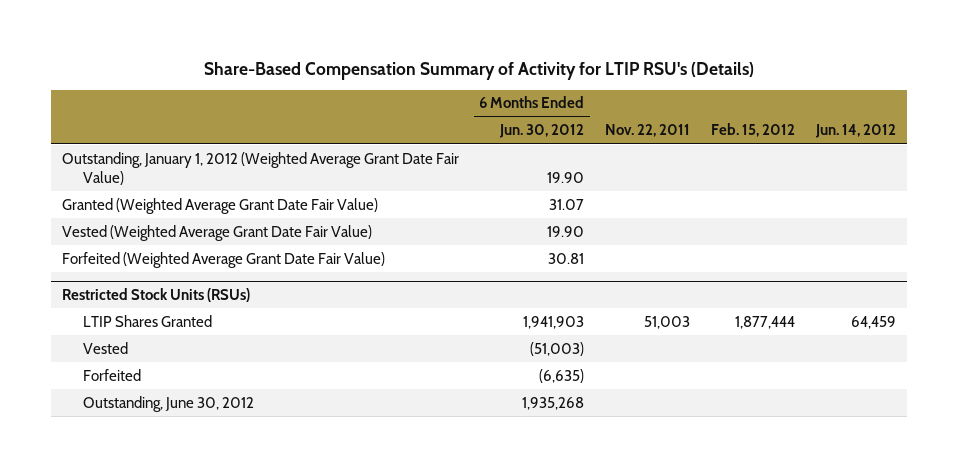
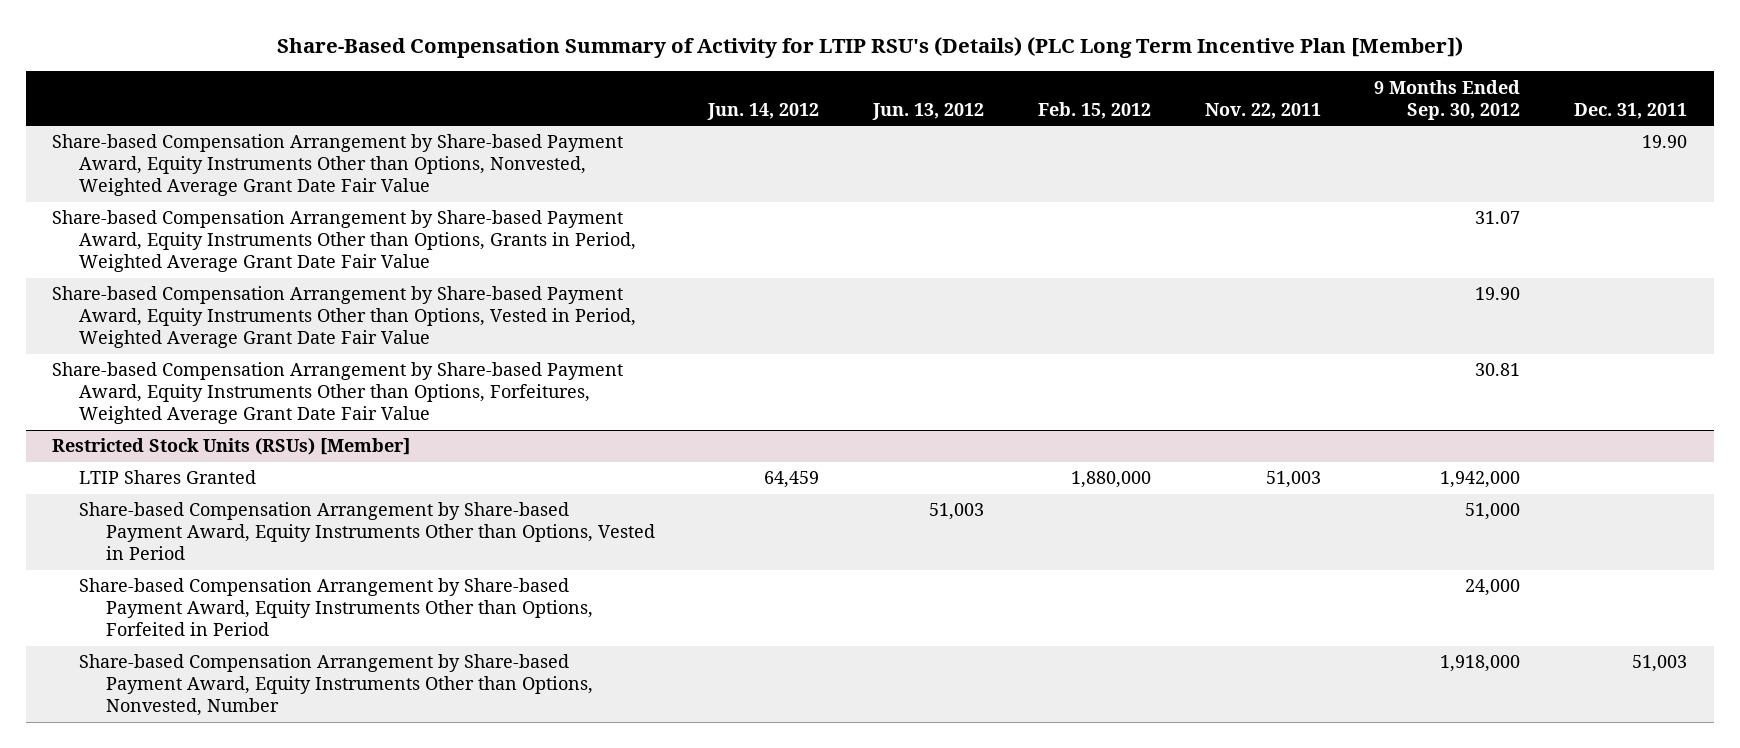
- Share-Based Compensation Summary of Activity for LTIP RSU's (Details)
+ Share-Based Compensation Summary of Activity for LTIP RSU's (Details) (PLC Long Term Incentive Plan [Member])
- | 6 Months Ended Jun. 30, 2012 | Nov. 22, 2011 | Feb. 15, 2012 | Jun. 14, 2012
+ | Jun. 14, 2012 | Jun. 13, 2012 | Feb. 15, 2012 | Nov. 22, 2011 | 9 Months Ended Sep. 30, 2012 | Dec. 31, 2011
- Outstanding, January 1, 2012 (Weighted Average Grant Date Fair Value) | 19.90 | | |
- Granted (Weighted Average Grant Date Fair Value) | 31.07 | | |
- Vested (Weighted Average Grant Date Fair Value) | 19.90 | | |
- Forfeited (Weighted Average Grant Date Fair Value) | 30.81 | | |
- Restricted Stock Units (RSUs)
- LTIP Shares Granted | 1,941,903 | 51,003 | 1,877,444 | 64,459
- Vested | (51,003) | | |
- Forfeited | (6,635) | | |
- Outstanding, June 30, 2012 | 1,935,268 | | |
+ Share-based Compensation Arrangement by Share-based Payment Award, Equity Instruments Other than Options, Nonvested, Weighted Average Grant Date Fair Value | | | | | | 19.90
+ Share-based Compensation Arrangement by Share-based Payment Award, Equity Instruments Other than Options, Grants in Period, Weighted Average Grant Date Fair Value | | | | | 31.07 |
+ Share-based Compensation Arrangement by Share-based Payment Award, Equity Instruments Other than Options, Vested in Period, Weighted Average Grant Date Fair Value | | | | | 19.90 |
+ Share-based Compensation Arrangement by Share-based Payment Award, Equity Instruments Other than Options, Forfeitures, Weighted Average Grant Date Fair Value | | | | | 30.81 |
+ Restricted Stock Units (RSUs) [Member]
+ LTIP Shares Granted | 64,459 | | 1,880,000 | 51,003 | 1,942,000 |
+ Share-based Compensation Arrangement by Share-based Payment Award, Equity Instruments Other than Options, Vested in Period | | 51,003 | | | 51,000 |
+ Share-based Compensation Arrangement by Share-based Payment Award, Equity Instruments Other than Options, Forfeited in Period | | | | | 24,000 |
+ Share-based Compensation Arrangement by Share-based Payment Award, Equity Instruments Other than Options, Nonvested, Number | | | | | 1,918,000 | 51,003

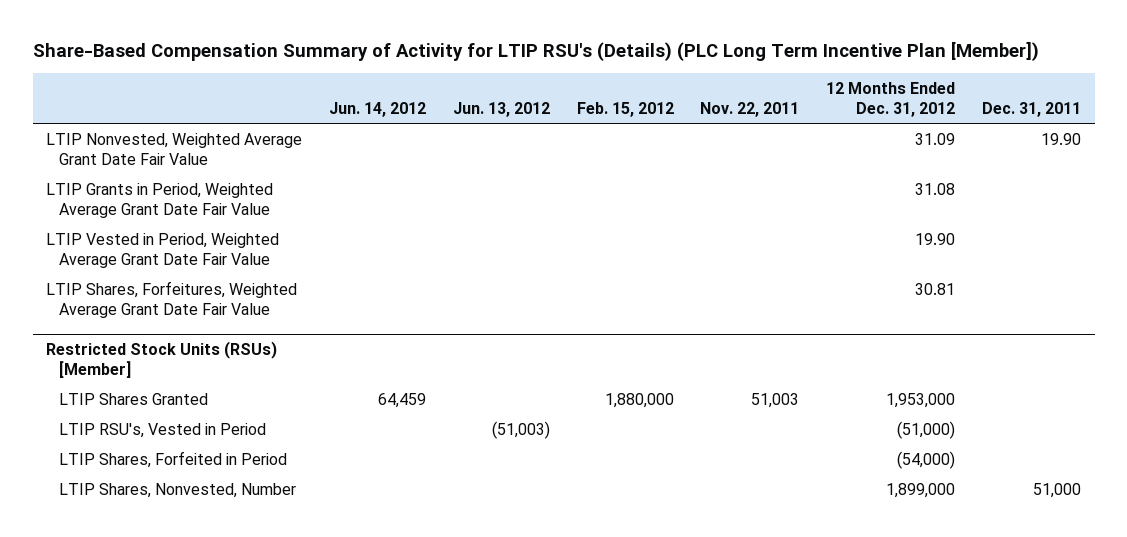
- | Jun. 14, 2012 | Jun. 13, 2012 | Feb. 15, 2012 | Nov. 22, 2011 | 9 Months Ended Sep. 30, 2012 | Dec. 31, 2011
+ | Jun. 14, 2012 | Jun. 13, 2012 | Feb. 15, 2012 | Nov. 22, 2011 | 12 Months Ended Dec. 31, 2012 | Dec. 31, 2011
- Share-based Compensation Arrangement by Share-based Payment Award, Equity Instruments Other than Options, Nonvested, Weighted Average Grant Date Fair Value | | | | | | 19.90
- Share-based Compensation Arrangement by Share-based Payment Award, Equity Instruments Other than Options, Grants in Period, Weighted Average Grant Date Fair Value | | | | | 31.07 |
- Share-based Compensation Arrangement by Share-based Payment Award, Equity Instruments Other than Options, Vested in Period, Weighted Average Grant Date Fair Value | | | | | 19.90 |
- Share-based Compensation Arrangement by Share-based Payment Award, Equity Instruments Other than Options, Forfeitures, Weighted Average Grant Date Fair Value | | | | | 30.81 |
+ LTIP Nonvested, Weighted Average Grant Date Fair Value | | | | | 31.09 | 19.90
+ LTIP Grants in Period, Weighted Average Grant Date Fair Value | | | | | 31.08 |
+ LTIP Vested in Period, Weighted Average Grant Date Fair Value | | | | | 19.90 |
+ LTIP Shares, Forfeitures, Weighted Average Grant Date Fair Value | | | | | 30.81 |
@ Restricted Stock Units (RSUs) [Member]
- Share-based Compensation Arrangement by Share-based Payment Award, Equity Instruments Other than Options, Vested in Period | | 51,003 | | | 51,000 |
- Share-based Compensation Arrangement by Share-based Payment Award, Equity Instruments Other than Options, Forfeited in Period | | | | | 24,000 |
- Share-based Compensation Arrangement by Share-based Payment Award, Equity Instruments Other than Options, Nonvested, Number | | | | | 1,918,000 | 51,003
+ LTIP RSU's, Vested in Period | | (51,003) | | | (51,000) |
+ LTIP Shares, Forfeited in Period | | | | | (54,000) |
+ LTIP Shares, Nonvested, Number | | | | | 1,899,000 | 51,000

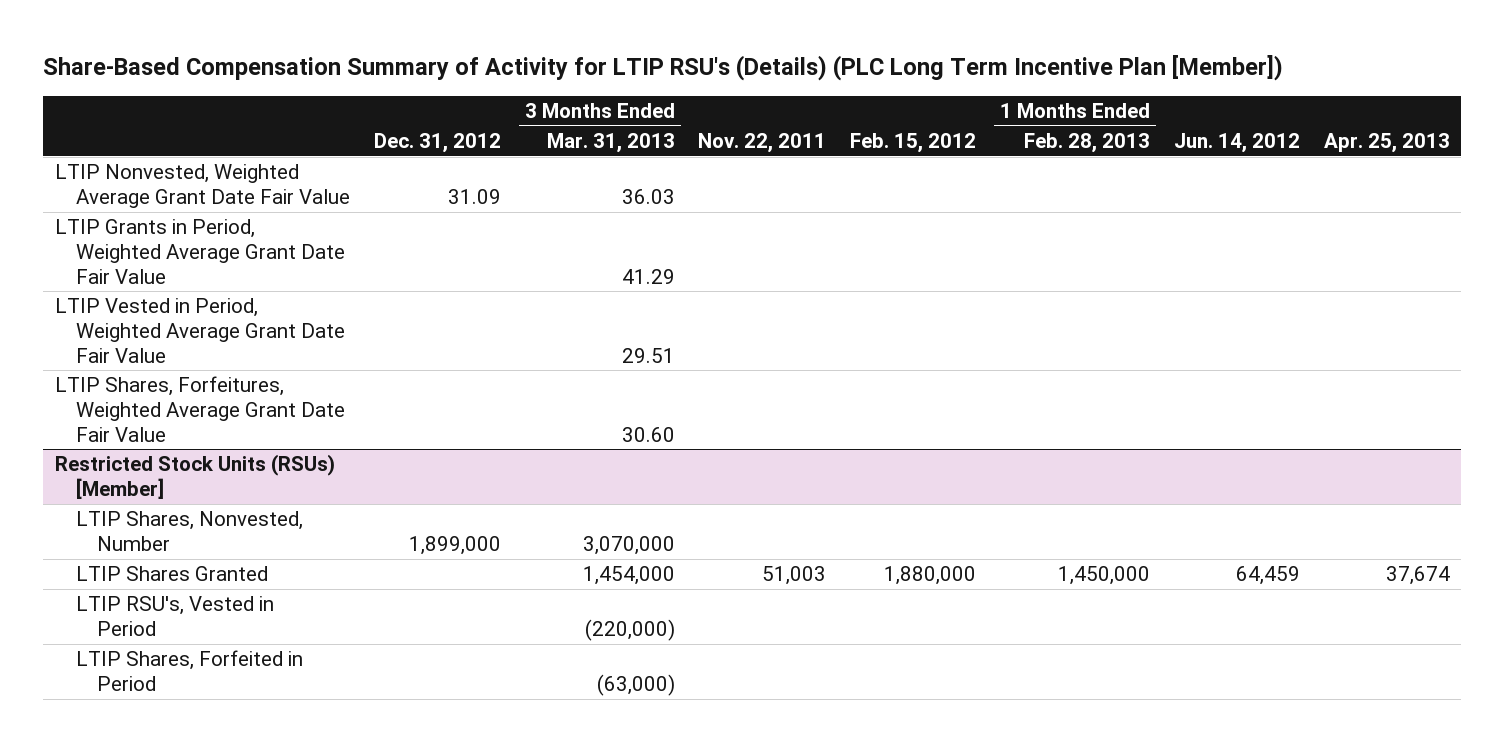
- | Jun. 14, 2012 | Jun. 13, 2012 | Feb. 15, 2012 | Nov. 22, 2011 | 12 Months Ended Dec. 31, 2012 | Dec. 31, 2011
+ | Dec. 31, 2012 | 3 Months Ended Mar. 31, 2013 | Nov. 22, 2011 | Feb. 15, 2012 | 1 Months Ended Feb. 28, 2013 | Jun. 14, 2012 | Apr. 25, 2013
@ Restricted Stock Units (RSUs) [Member]
moved up: LTIP Shares, Nonvested, Number | 1,899,000 | 3,070,000 | | | | |

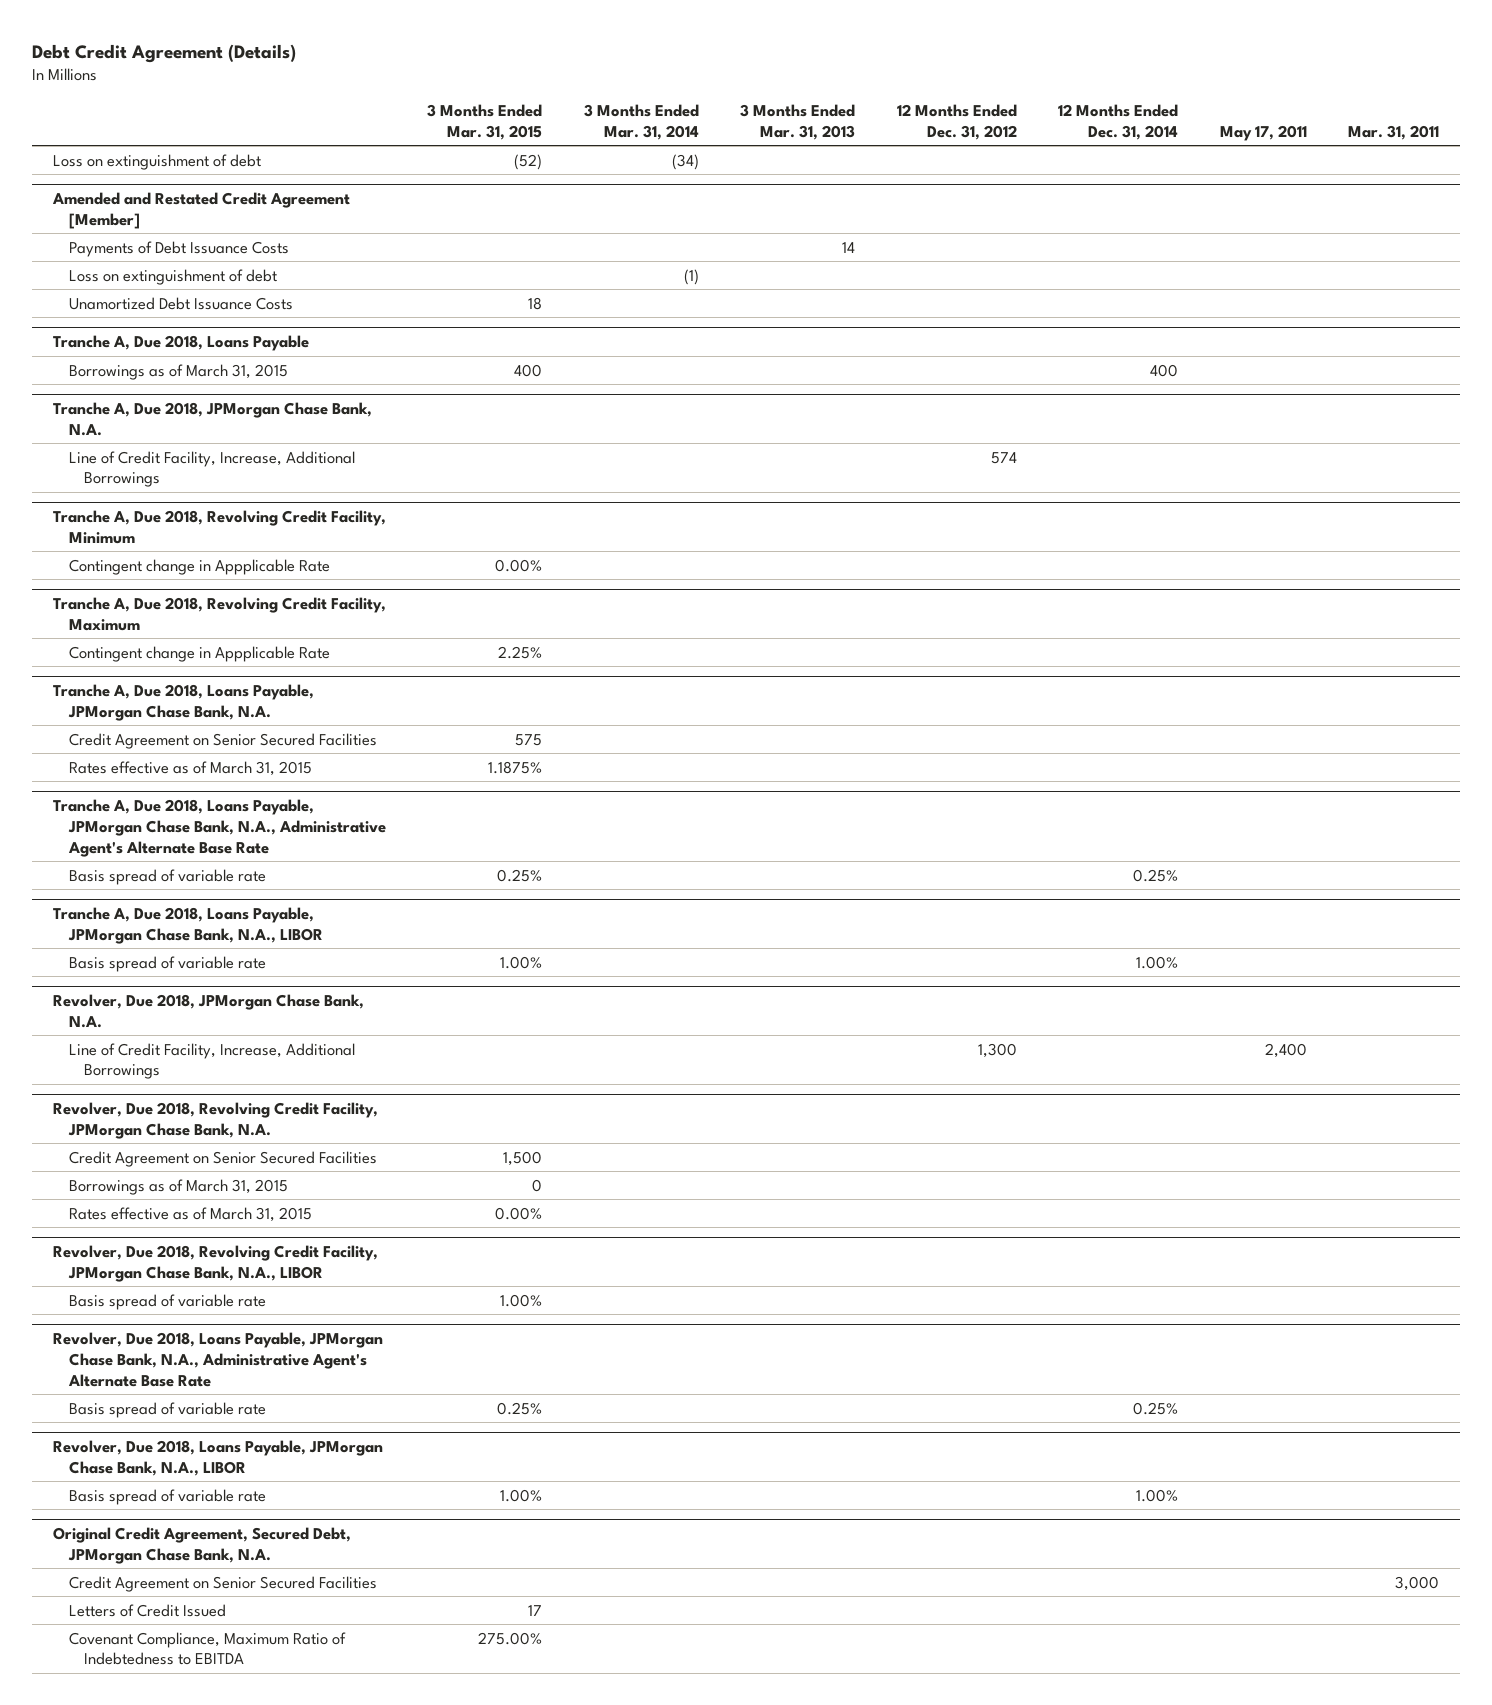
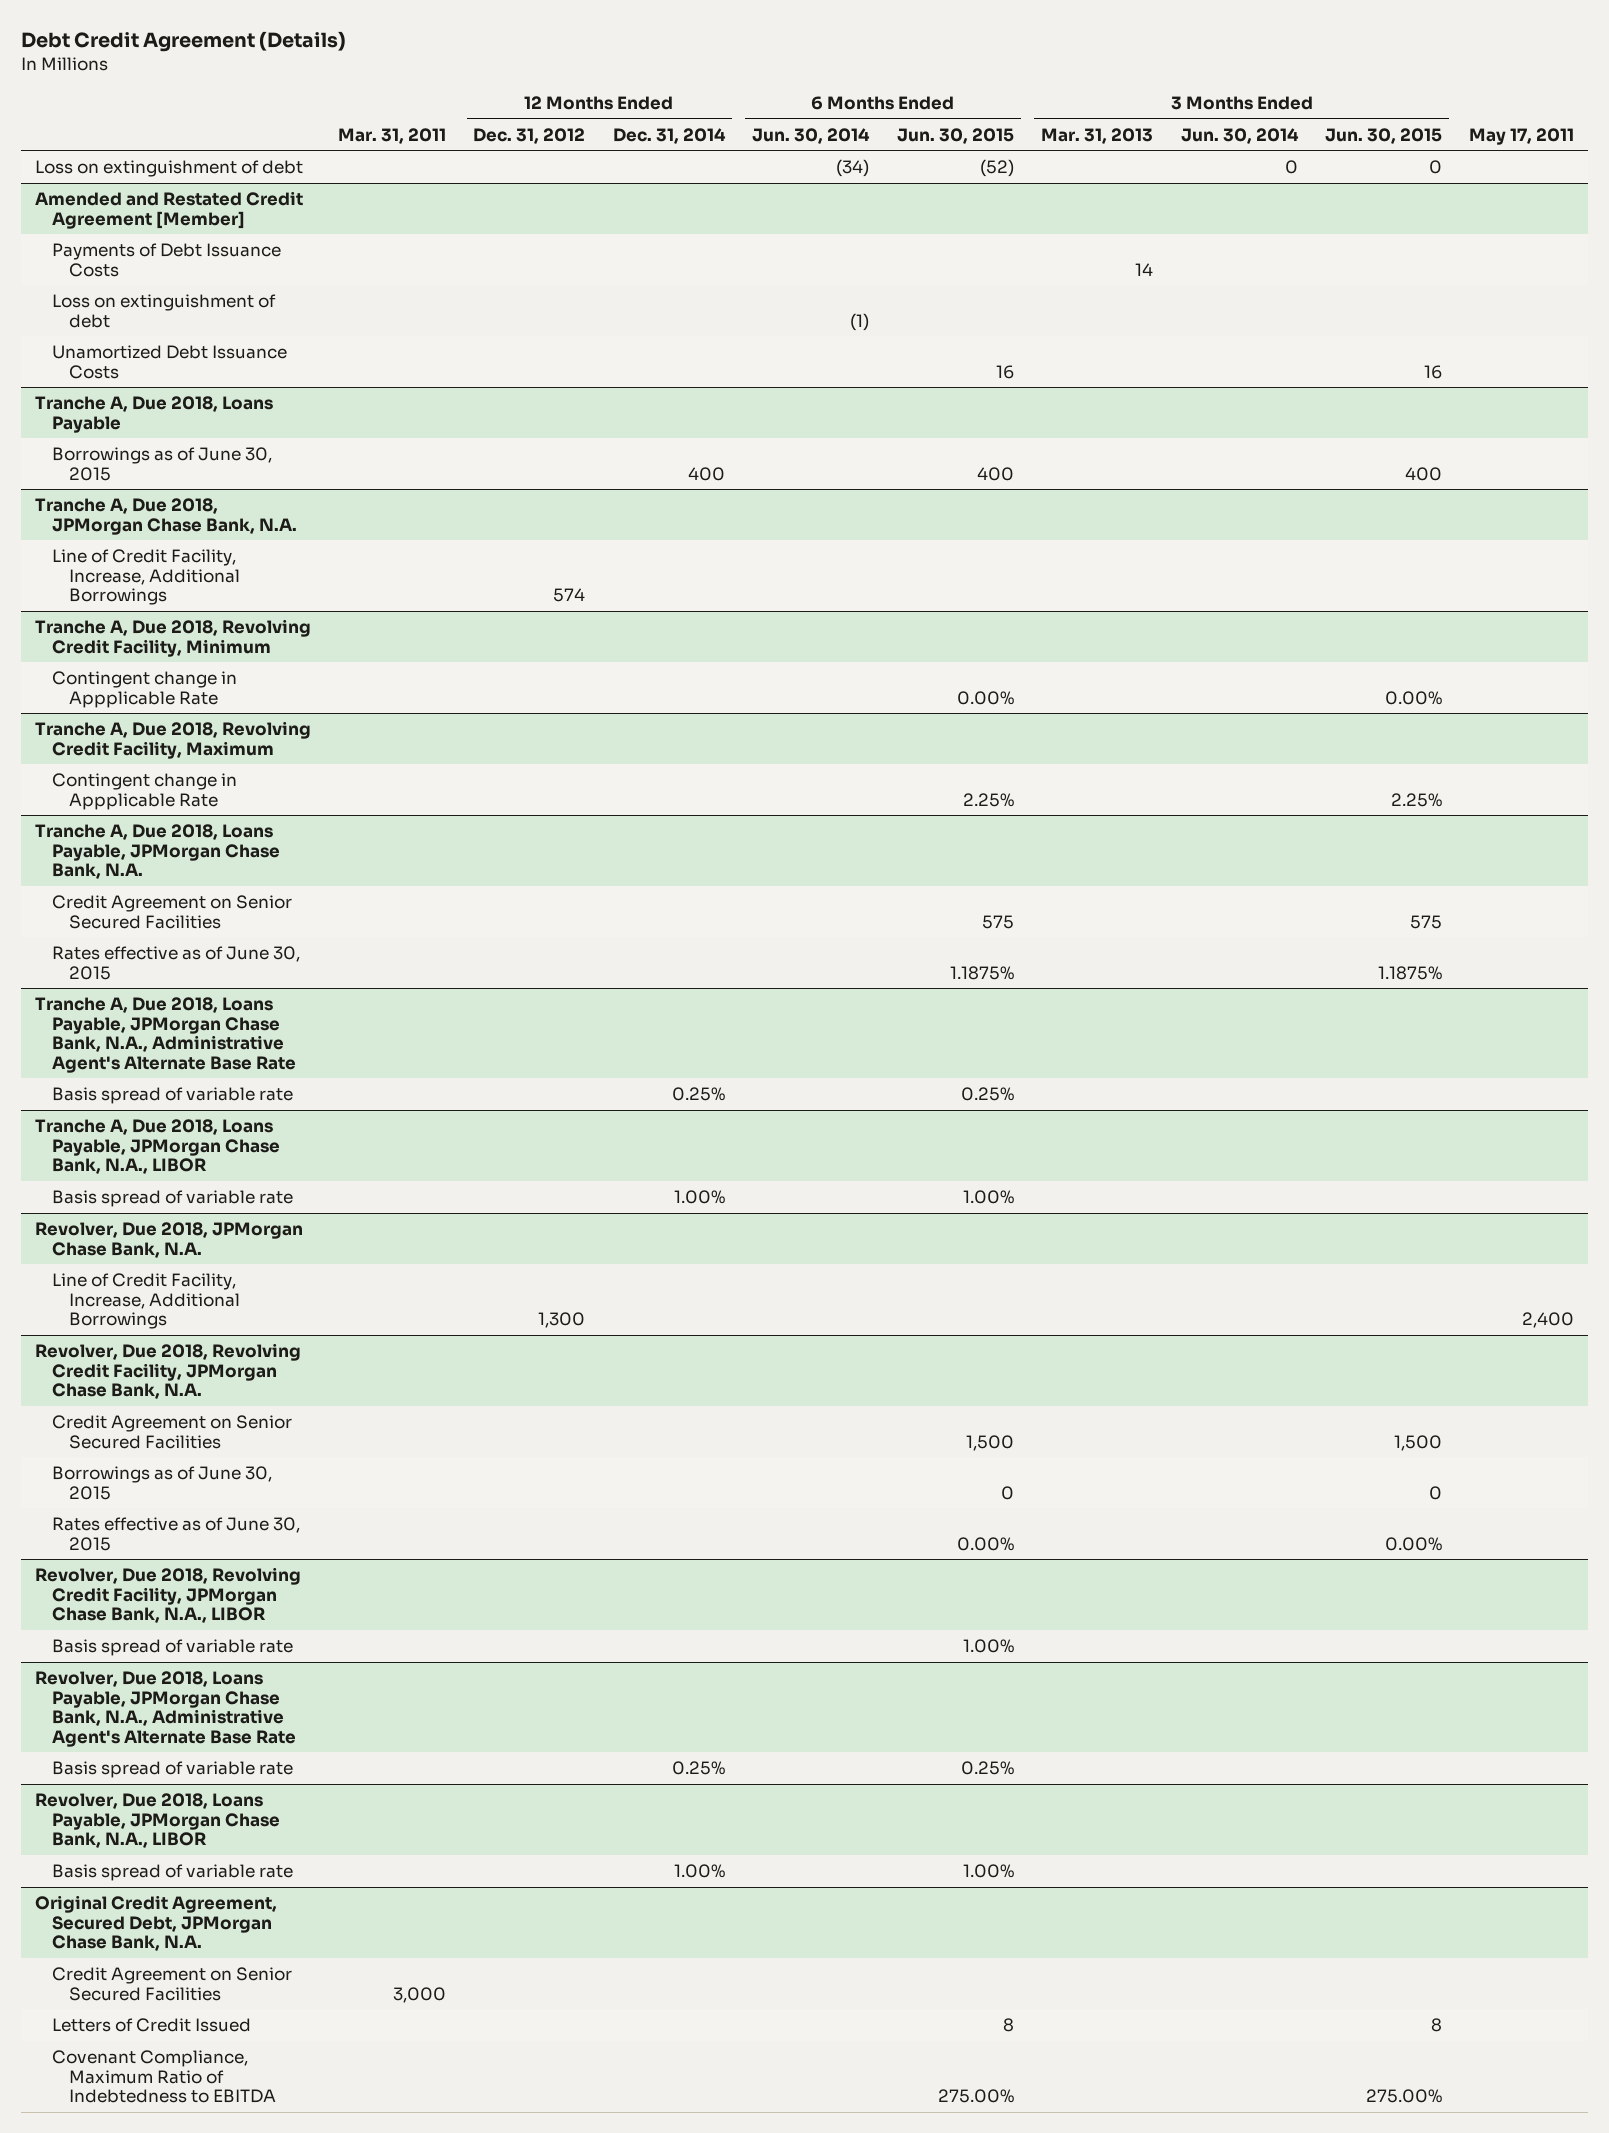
- | 3 Months Ended Mar. 31, 2015 | 3 Months Ended Mar. 31, 2014 | 3 Months Ended Mar. 31, 2013 | 12 Months Ended Dec. 31, 2012 | 12 Months Ended Dec. 31, 2014 | May 17, 2011 | Mar. 31, 2011
+ | Mar. 31, 2011 | 12 Months Ended Dec. 31, 2012 | 12 Months Ended Dec. 31, 2014 | 6 Months Ended Jun. 30, 2014 | 6 Months Ended Jun. 30, 2015 | 3 Months Ended Mar. 31, 2013 | 3 Months Ended Jun. 30, 2014 | 3 Months Ended Jun. 30, 2015 | May 17, 2011
@ Tranche A, Due 2018, Loans Payable
- Borrowings as of March 31, 2015 | 400 | | | | 400 | |
+ Borrowings as of June 30, 2015 | | | 400 | | 400 | | | 400 |
@ Tranche A, Due 2018, Loans Payable, JPMorgan Chase Bank, N.A.
- Rates effective as of March 31, 2015 | 1.1875% | | | | | |
+ Rates effective as of June 30, 2015 | | | | | 1.1875% | | | 1.1875% |
@ Revolver, Due 2018, Revolving Credit Facility, JPMorgan Chase Bank, N.A.
- Borrowings as of March 31, 2015 | 0 | | | | | |
- Rates effective as of March 31, 2015 | 0.00% | | | | | |
+ Borrowings as of June 30, 2015 | | | | | 0 | | | 0 |
+ Rates effective as of June 30, 2015 | | | | | 0.00% | | | 0.00% |

